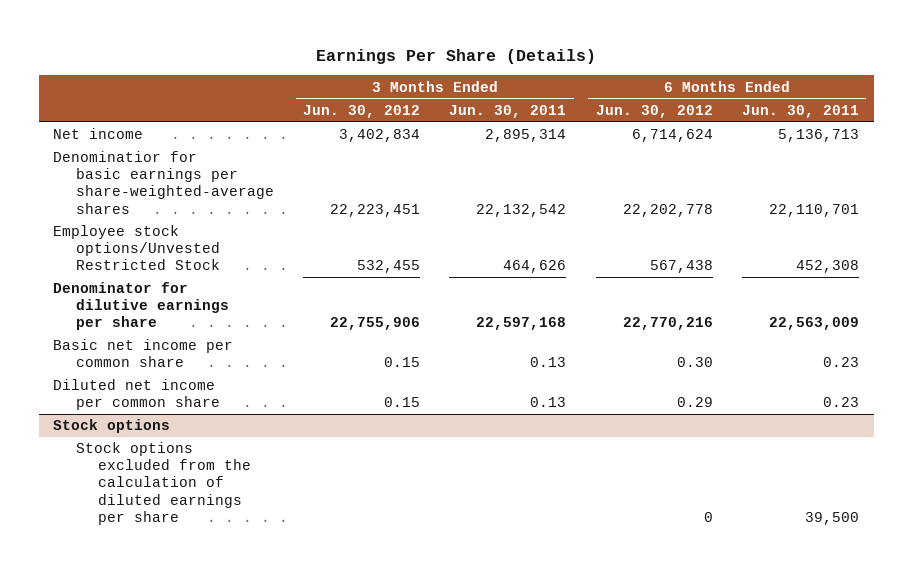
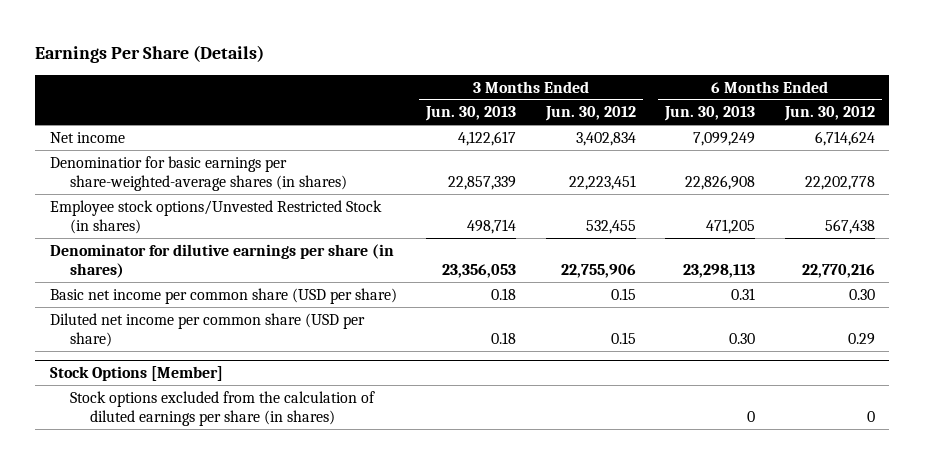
- | 3 Months Ended Jun. 30, 2012 | 3 Months Ended Jun. 30, 2011 | 6 Months Ended Jun. 30, 2012 | 6 Months Ended Jun. 30, 2011
+ | 3 Months Ended Jun. 30, 2013 | 3 Months Ended Jun. 30, 2012 | 6 Months Ended Jun. 30, 2013 | 6 Months Ended Jun. 30, 2012
- Denominatior for basic earnings per share-weighted-average shares | 22,223,451 | 22,132,542 | 22,202,778 | 22,110,701
- Employee stock options/Unvested Restricted Stock | 532,455 | 464,626 | 567,438 | 452,308
- Denominator for dilutive earnings per share | 22,755,906 | 22,597,168 | 22,770,216 | 22,563,009
- Basic net income per common share | 0.15 | 0.13 | 0.30 | 0.23
- Diluted net income per common share | 0.15 | 0.13 | 0.29 | 0.23
- Stock options
- Stock options excluded from the calculation of diluted earnings per share | | | 0 | 39,500
+ Denominatior for basic earnings per share-weighted-average shares (in shares) | 22,857,339 | 22,223,451 | 22,826,908 | 22,202,778
+ Employee stock options/Unvested Restricted Stock (in shares) | 498,714 | 532,455 | 471,205 | 567,438
+ Denominator for dilutive earnings per share (in shares) | 23,356,053 | 22,755,906 | 23,298,113 | 22,770,216
+ Basic net income per common share (USD per share) | 0.18 | 0.15 | 0.31 | 0.30
+ Diluted net income per common share (USD per share) | 0.18 | 0.15 | 0.30 | 0.29
+ Stock Options [Member]
+ Stock options excluded from the calculation of diluted earnings per share (in shares) | | | 0 | 0

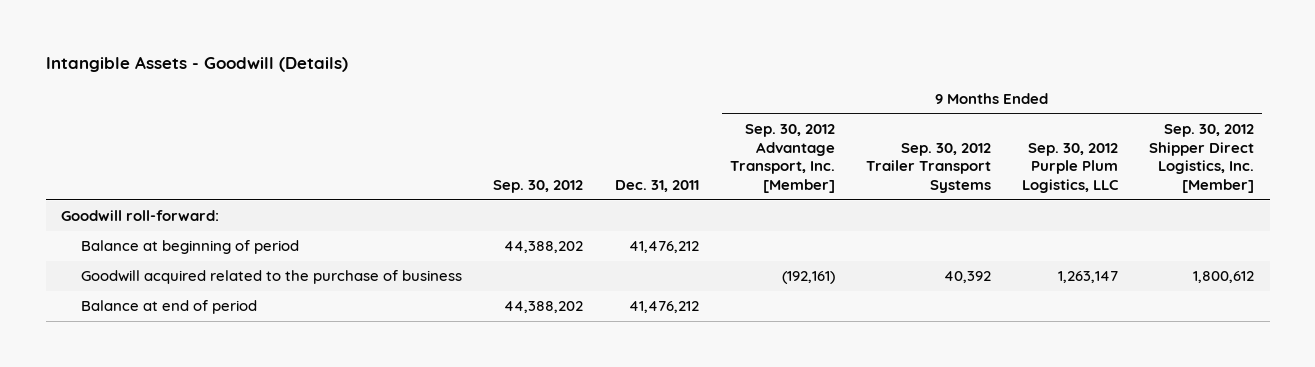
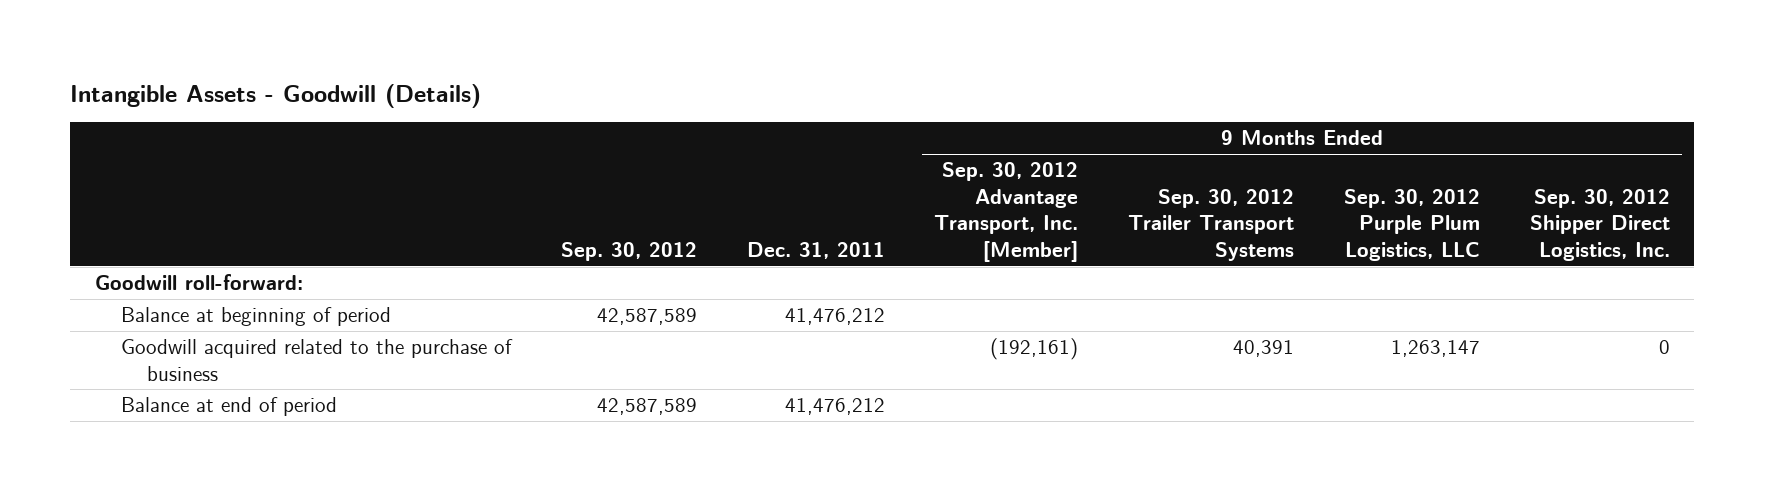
- | Sep. 30, 2012 | Dec. 31, 2011 | 9 Months Ended Sep. 30, 2012 Advantage Transport, Inc. [Member] | 9 Months Ended Sep. 30, 2012 Trailer Transport Systems | 9 Months Ended Sep. 30, 2012 Purple Plum Logistics, LLC | 9 Months Ended Sep. 30, 2012 Shipper Direct Logistics, Inc. [Member]
+ | Sep. 30, 2012 | Dec. 31, 2011 | 9 Months Ended Sep. 30, 2012 Advantage Transport, Inc. [Member] | 9 Months Ended Sep. 30, 2012 Trailer Transport Systems | 9 Months Ended Sep. 30, 2012 Purple Plum Logistics, LLC | 9 Months Ended Sep. 30, 2012 Shipper Direct Logistics, Inc.
- Balance at beginning of period | 44,388,202 | 41,476,212 | | | |
- Goodwill acquired related to the purchase of business | | | (192,161) | 40,392 | 1,263,147 | 1,800,612
- Balance at end of period | 44,388,202 | 41,476,212 | | | |
+ Balance at beginning of period | 42,587,589 | 41,476,212 | | | |
+ Goodwill acquired related to the purchase of business | | | (192,161) | 40,391 | 1,263,147 | 0
+ Balance at end of period | 42,587,589 | 41,476,212 | | | |

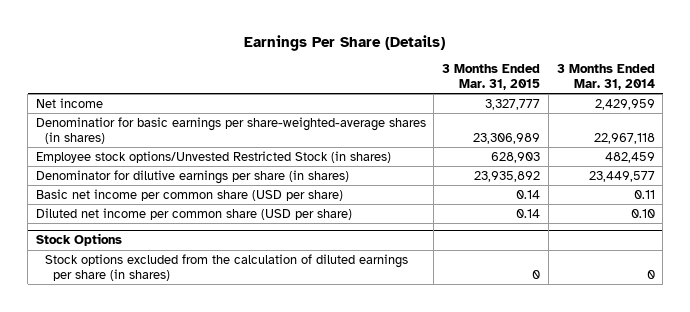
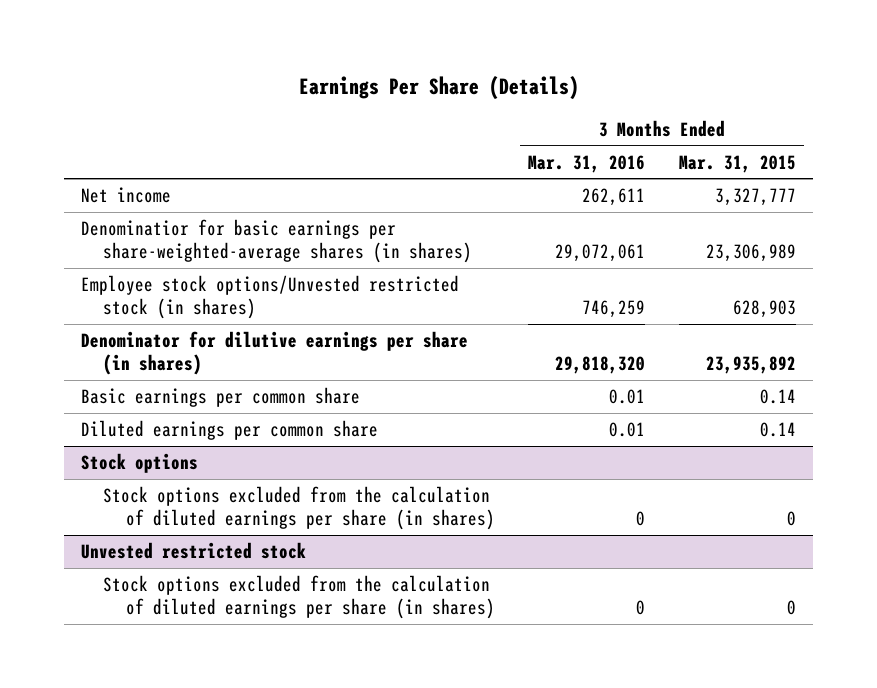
- | 3 Months Ended Mar. 31, 2015 | 3 Months Ended Mar. 31, 2014
+ | 3 Months Ended Mar. 31, 2016 | 3 Months Ended Mar. 31, 2015
- Employee stock options/Unvested Restricted Stock (in shares) | 628,903 | 482,459
+ Employee stock options/Unvested restricted stock (in shares) | 746,259 | 628,903
- Basic net income per common share (USD per share) | 0.14 | 0.11
- Diluted net income per common share (USD per share) | 0.14 | 0.10
- Stock Options
+ Basic earnings per common share | 0.01 | 0.14
+ Diluted earnings per common share | 0.01 | 0.14
+ Stock options
+ Unvested restricted stock
+ Stock options excluded from the calculation of diluted earnings per share (in shares) | 0 | 0

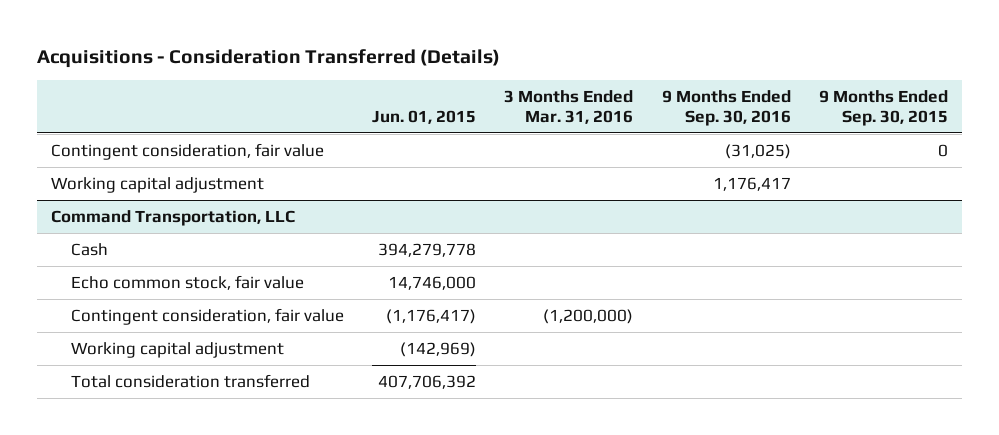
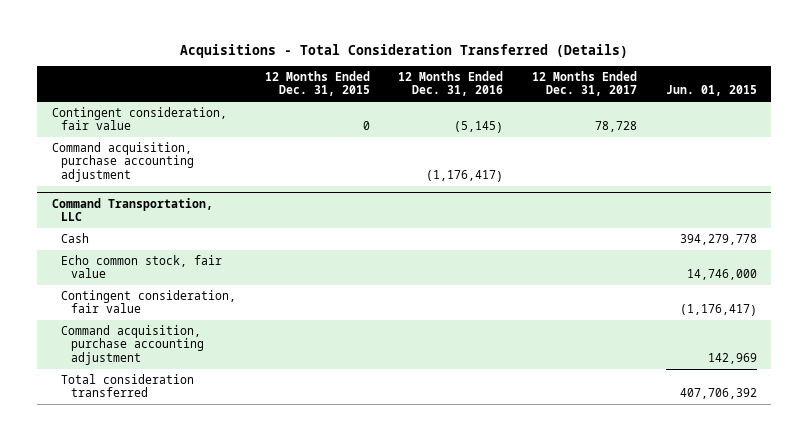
- Acquisitions - Consideration Transferred (Details)
+ Acquisitions - Total Consideration Transferred (Details)
- | Jun. 01, 2015 | 3 Months Ended Mar. 31, 2016 | 9 Months Ended Sep. 30, 2016 | 9 Months Ended Sep. 30, 2015
+ | 12 Months Ended Dec. 31, 2015 | 12 Months Ended Dec. 31, 2016 | 12 Months Ended Dec. 31, 2017 | Jun. 01, 2015
- Working capital adjustment | | | 1,176,417 |
+ Command acquisition, purchase accounting adjustment | | (1,176,417) | |
@ Command Transportation, LLC
- Working capital adjustment | (142,969) | | |
+ Command acquisition, purchase accounting adjustment | | | | 142,969

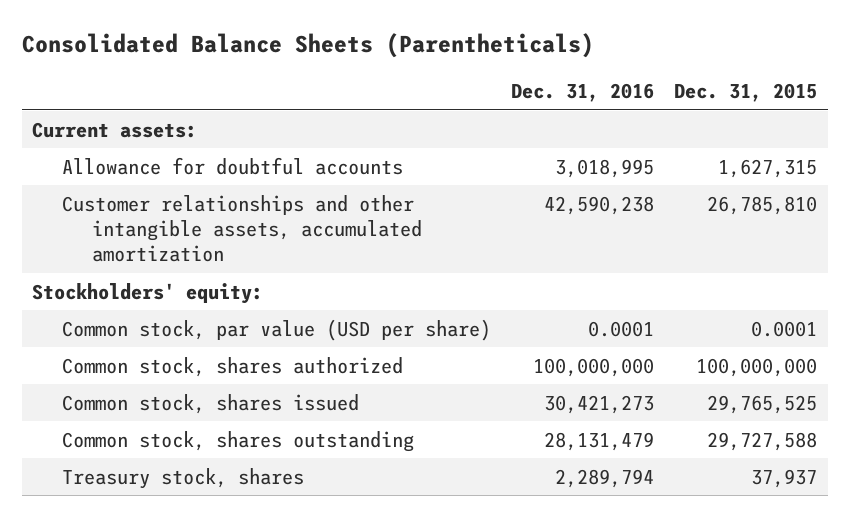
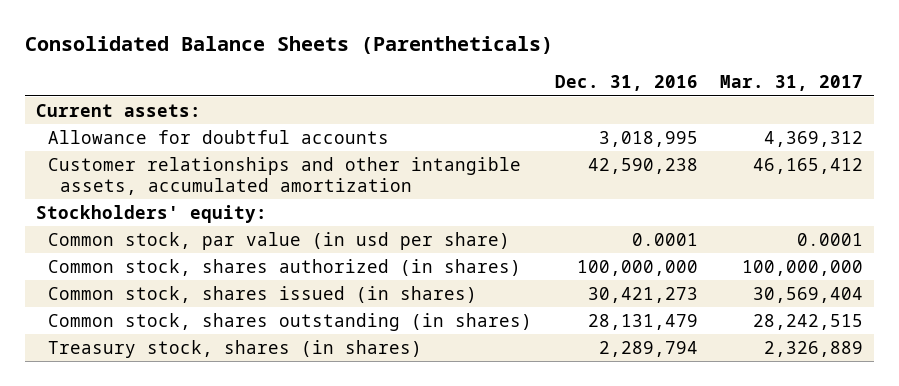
- | Dec. 31, 2016 | Dec. 31, 2015
+ | Dec. 31, 2016 | Mar. 31, 2017
- Common stock, par value (USD per share) | 0.0001 | 0.0001
- Common stock, shares authorized | 100,000,000 | 100,000,000
- Common stock, shares issued | 30,421,273 | 29,765,525
- Common stock, shares outstanding | 28,131,479 | 29,727,588
- Treasury stock, shares | 2,289,794 | 37,937
+ Common stock, par value (in usd per share) | 0.0001 | 0.0001
+ Common stock, shares authorized (in shares) | 100,000,000 | 100,000,000
+ Common stock, shares issued (in shares) | 30,421,273 | 30,569,404
+ Common stock, shares outstanding (in shares) | 28,131,479 | 28,242,515
+ Treasury stock, shares (in shares) | 2,289,794 | 2,326,889

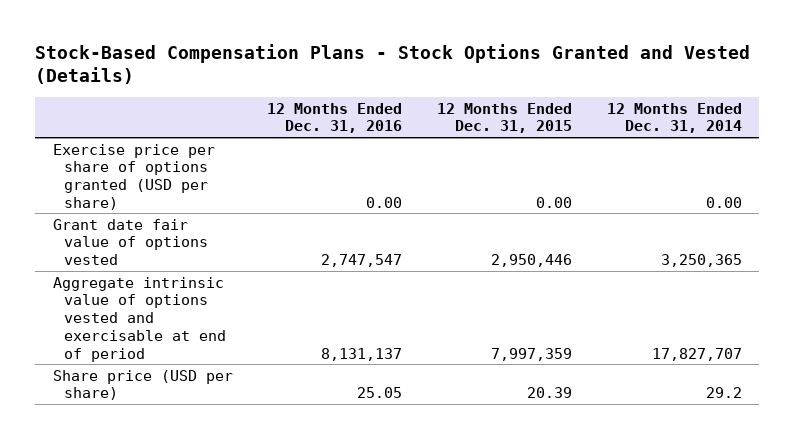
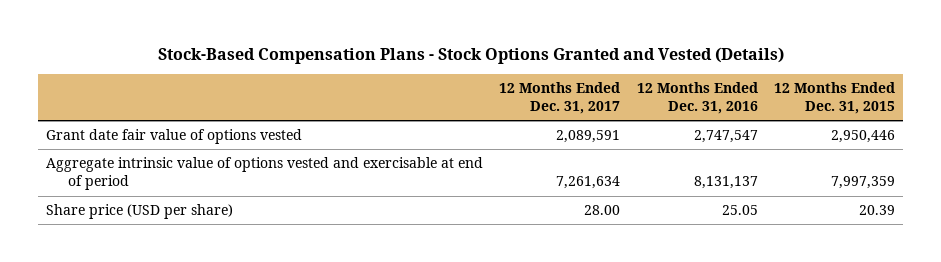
- | 12 Months Ended Dec. 31, 2016 | 12 Months Ended Dec. 31, 2015 | 12 Months Ended Dec. 31, 2014
+ | 12 Months Ended Dec. 31, 2017 | 12 Months Ended Dec. 31, 2016 | 12 Months Ended Dec. 31, 2015
- Exercise price per share of options granted (USD per share) | 0.00 | 0.00 | 0.00

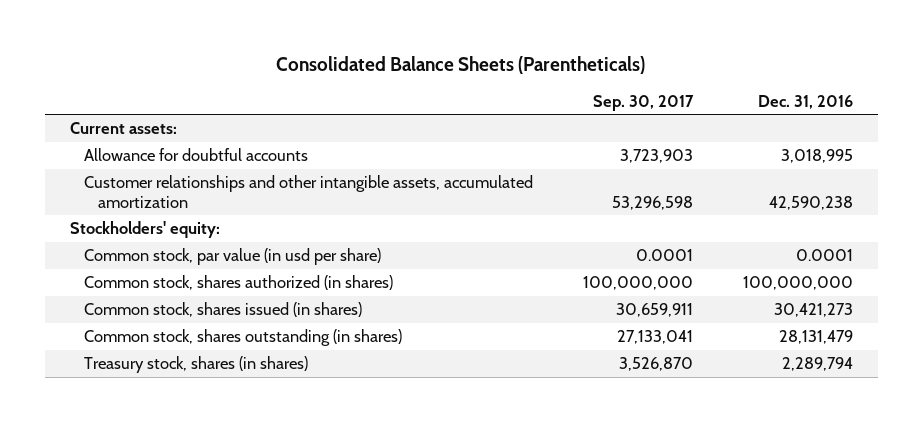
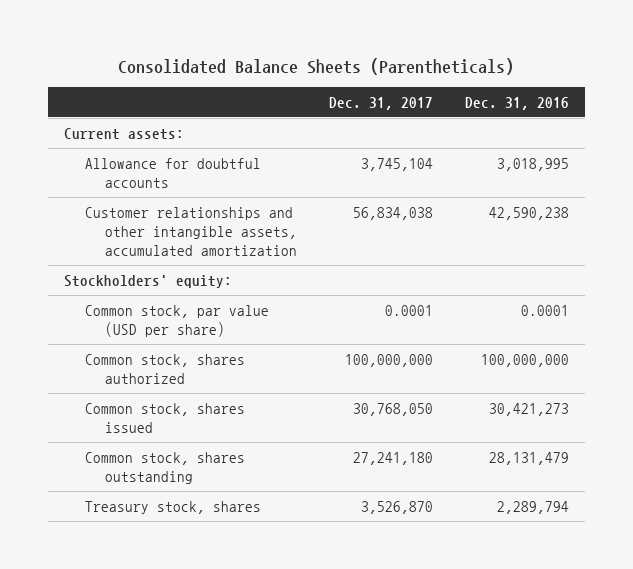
- | Sep. 30, 2017 | Dec. 31, 2016
+ | Dec. 31, 2017 | Dec. 31, 2016
- Common stock, par value (in usd per share) | 0.0001 | 0.0001
- Common stock, shares authorized (in shares) | 100,000,000 | 100,000,000
- Common stock, shares issued (in shares) | 30,659,911 | 30,421,273
- Common stock, shares outstanding (in shares) | 27,133,041 | 28,131,479
- Treasury stock, shares (in shares) | 3,526,870 | 2,289,794
+ Common stock, par value (USD per share) | 0.0001 | 0.0001
+ Common stock, shares authorized | 100,000,000 | 100,000,000
+ Common stock, shares issued | 30,768,050 | 30,421,273
+ Common stock, shares outstanding | 27,241,180 | 28,131,479
+ Treasury stock, shares | 3,526,870 | 2,289,794

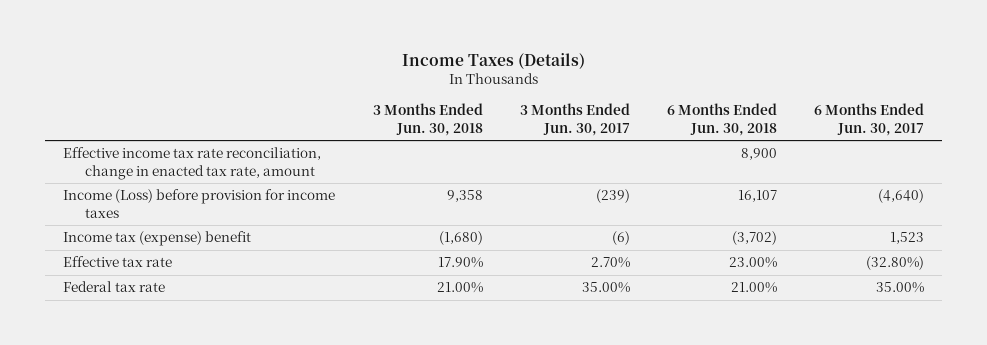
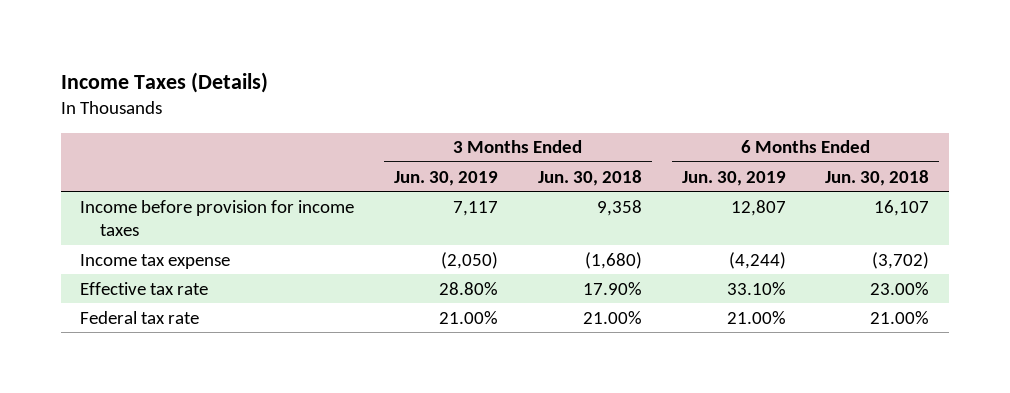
- | 3 Months Ended Jun. 30, 2018 | 3 Months Ended Jun. 30, 2017 | 6 Months Ended Jun. 30, 2018 | 6 Months Ended Jun. 30, 2017
+ | 3 Months Ended Jun. 30, 2019 | 3 Months Ended Jun. 30, 2018 | 6 Months Ended Jun. 30, 2019 | 6 Months Ended Jun. 30, 2018
- Effective income tax rate reconciliation, change in enacted tax rate, amount | | | 8,900 |
- Income (Loss) before provision for income taxes | 9,358 | (239) | 16,107 | (4,640)
- Income tax (expense) benefit | (1,680) | (6) | (3,702) | 1,523
+ Income before provision for income taxes | 7,117 | 9,358 | 12,807 | 16,107
+ Income tax expense | (2,050) | (1,680) | (4,244) | (3,702)

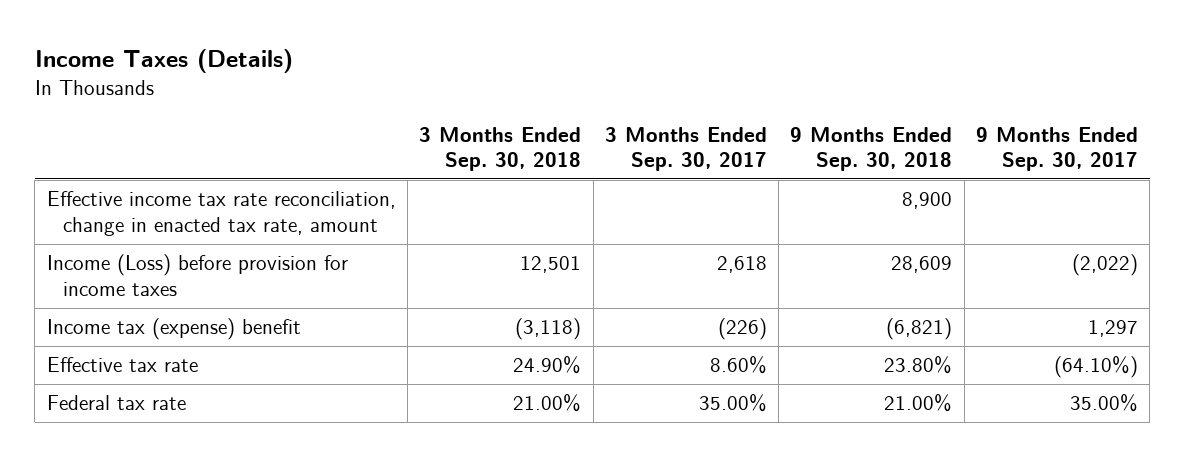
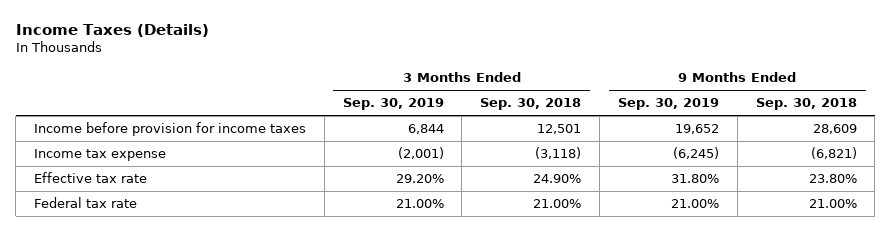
- | 3 Months Ended Sep. 30, 2018 | 3 Months Ended Sep. 30, 2017 | 9 Months Ended Sep. 30, 2018 | 9 Months Ended Sep. 30, 2017
+ | 3 Months Ended Sep. 30, 2019 | 3 Months Ended Sep. 30, 2018 | 9 Months Ended Sep. 30, 2019 | 9 Months Ended Sep. 30, 2018
- Effective income tax rate reconciliation, change in enacted tax rate, amount | | | 8,900 |
- Income (Loss) before provision for income taxes | 12,501 | 2,618 | 28,609 | (2,022)
- Income tax (expense) benefit | (3,118) | (226) | (6,821) | 1,297
+ Income before provision for income taxes | 6,844 | 12,501 | 19,652 | 28,609
+ Income tax expense | (2,001) | (3,118) | (6,245) | (6,821)

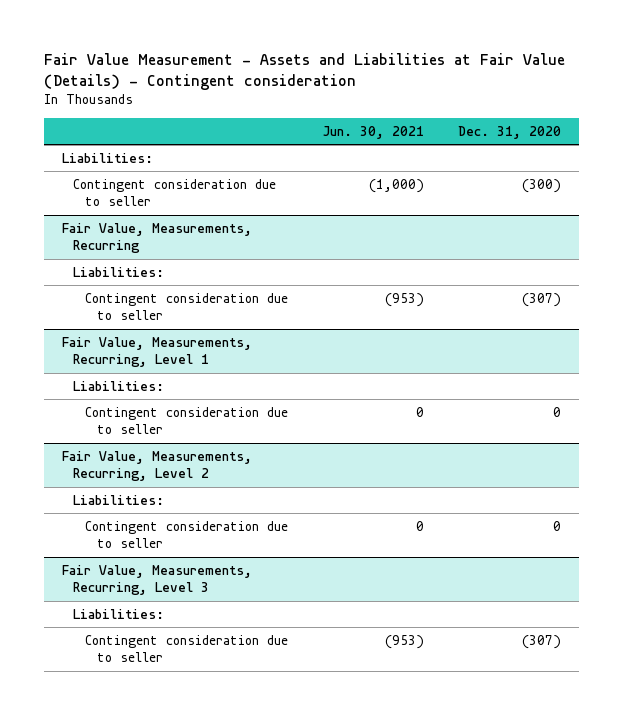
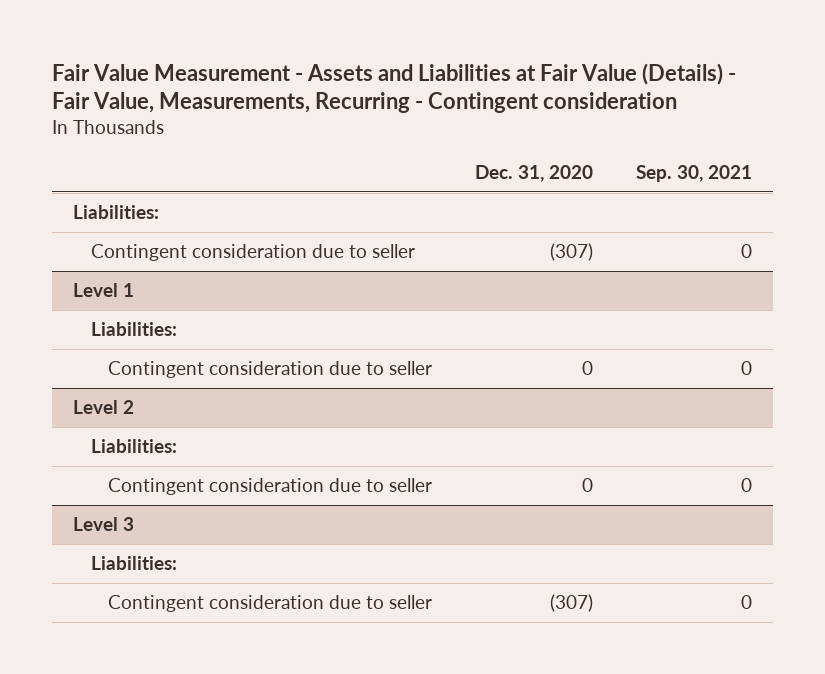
- Fair Value Measurement - Assets and Liabilities at Fair Value (Details) - Contingent consideration
+ Fair Value Measurement - Assets and Liabilities at Fair Value (Details) - Fair Value, Measurements, Recurring - Contingent consideration
- | Jun. 30, 2021 | Dec. 31, 2020
+ | Dec. 31, 2020 | Sep. 30, 2021
- Contingent consideration due to seller | (1,000) | (300)
- Fair Value, Measurements, Recurring
- Liabilities:
- Fair Value, Measurements, Recurring, Level 1
+ Level 1
- Fair Value, Measurements, Recurring, Level 2
+ Level 2
- Fair Value, Measurements, Recurring, Level 3
+ Level 3

